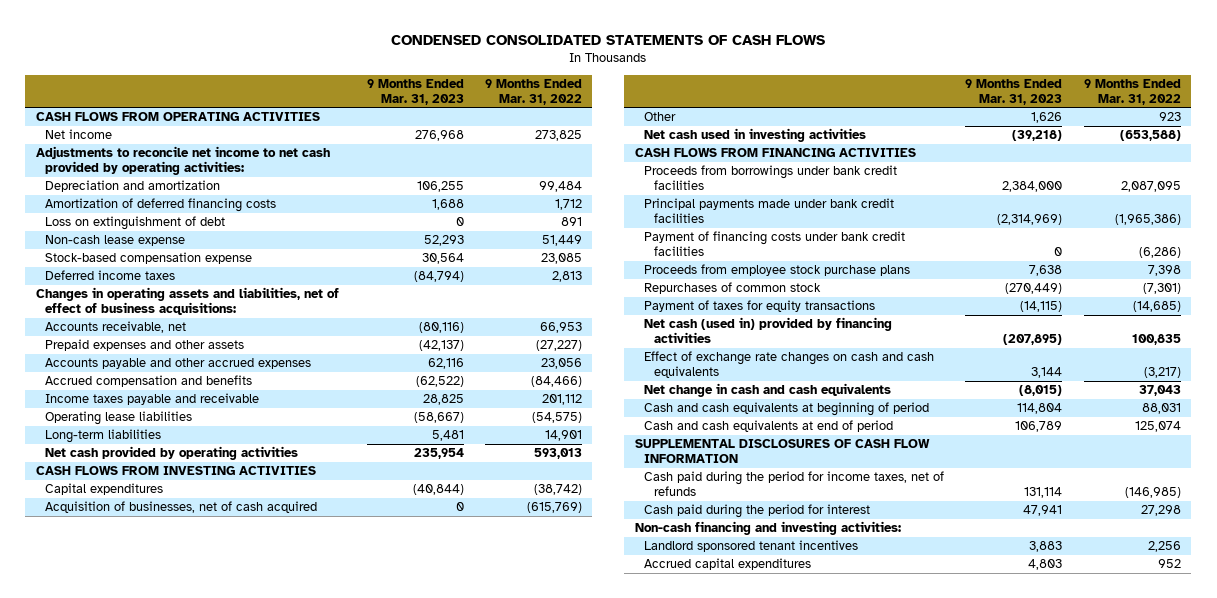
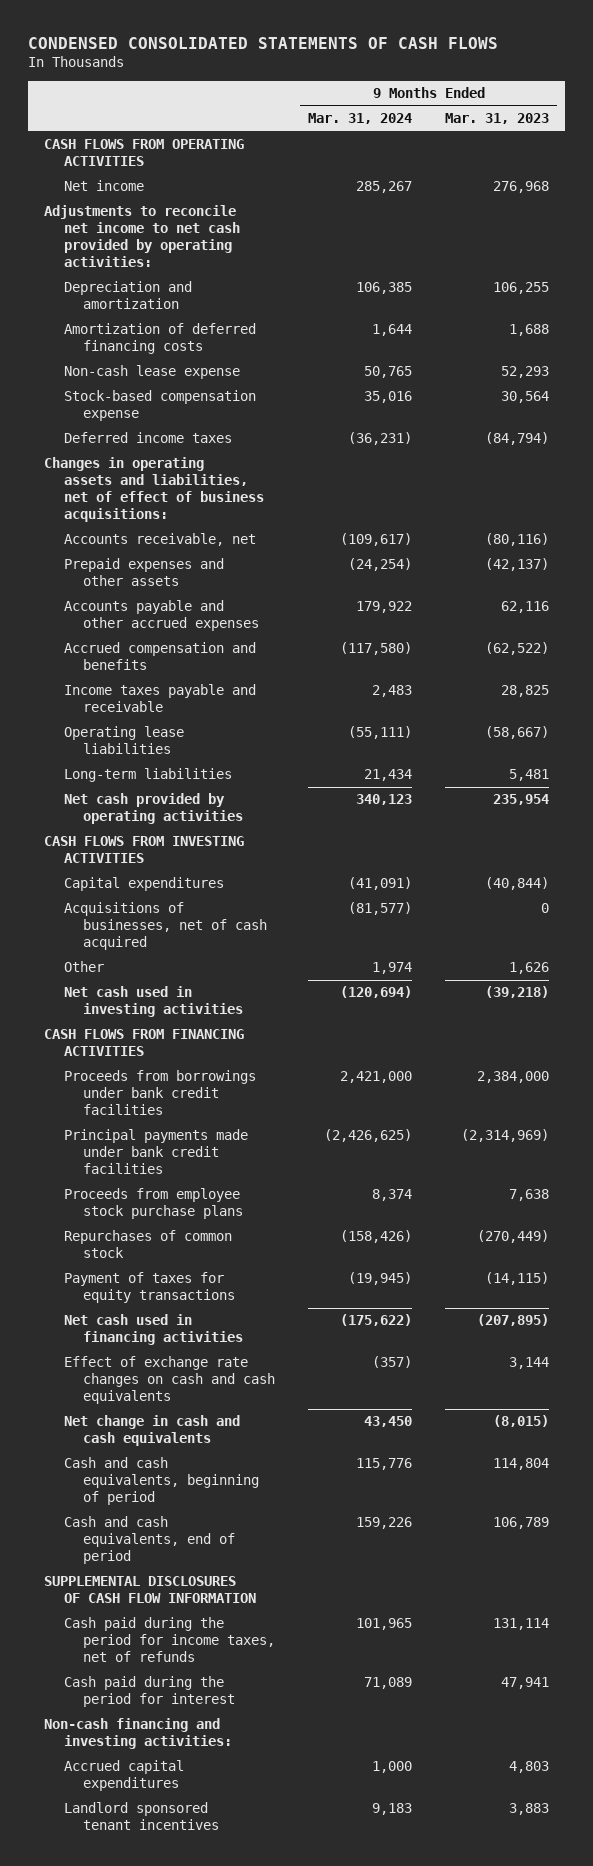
- | 9 Months Ended Mar. 31, 2023 | 9 Months Ended Mar. 31, 2022
+ | 9 Months Ended Mar. 31, 2024 | 9 Months Ended Mar. 31, 2023
- Loss on extinguishment of debt | 0 | 891
- Acquisition of businesses, net of cash acquired | 0 | (615,769)
+ Acquisitions of businesses, net of cash acquired | (81,577) | 0
- Payment of financing costs under bank credit facilities | 0 | (6,286)
- Net cash (used in) provided by financing activities | (207,895) | 100,835
+ Net cash used in financing activities | (175,622) | (207,895)
- Cash and cash equivalents at beginning of period | 114,804 | 88,031
- Cash and cash equivalents at end of period | 106,789 | 125,074
+ Cash and cash equivalents, beginning of period | 115,776 | 114,804
+ Cash and cash equivalents, end of period | 159,226 | 106,789
moved down: Landlord sponsored tenant incentives | 9,183 | 3,883

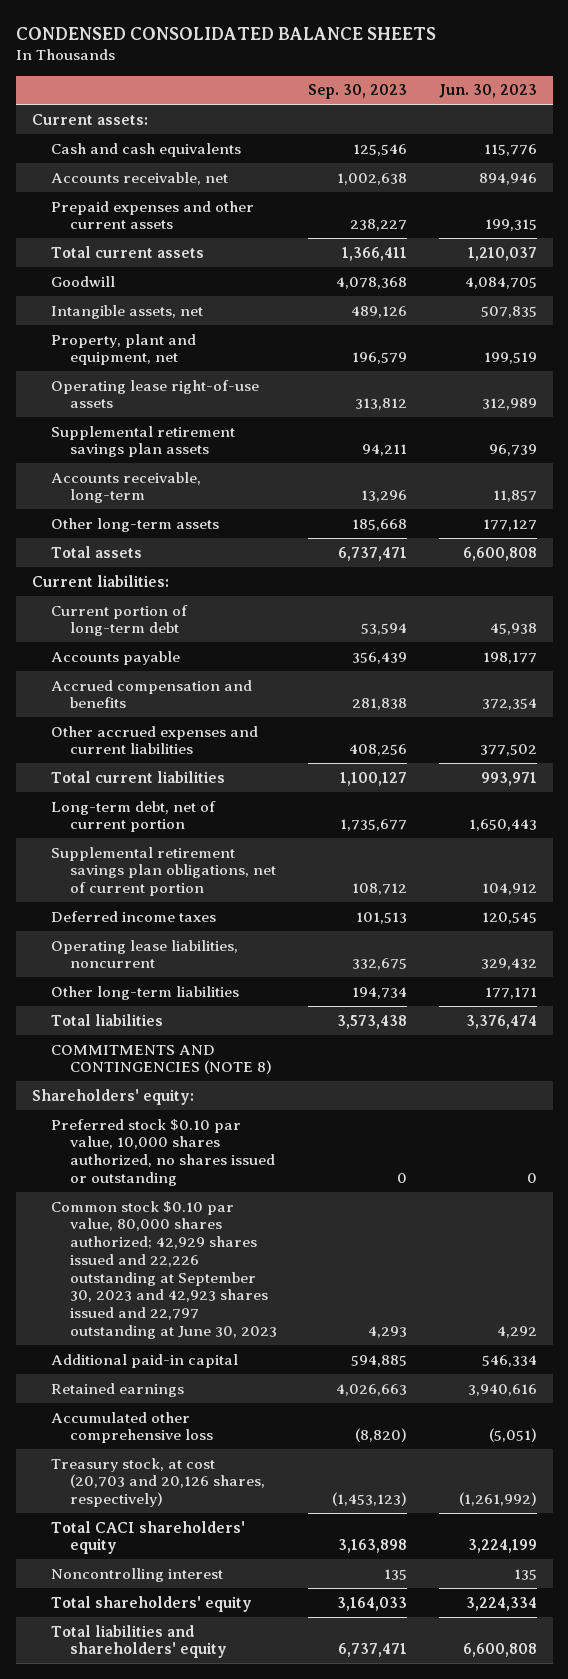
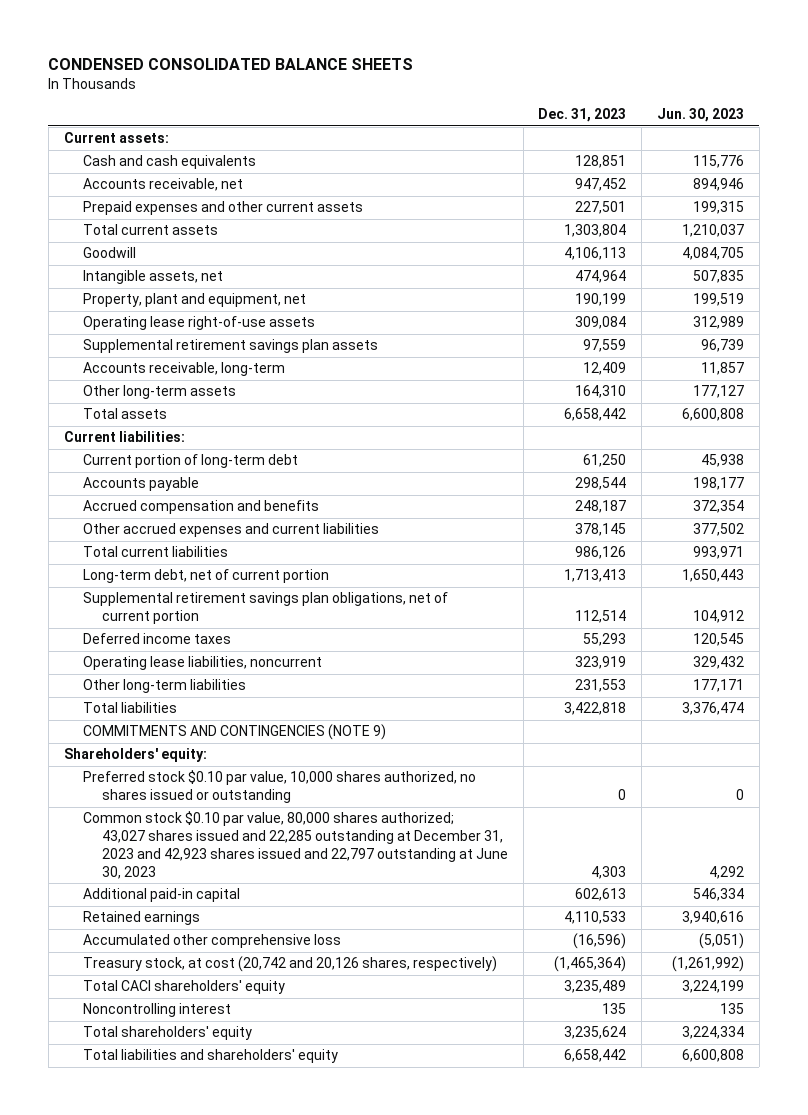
- | Sep. 30, 2023 | Jun. 30, 2023
+ | Dec. 31, 2023 | Jun. 30, 2023
- COMMITMENTS AND CONTINGENCIES (NOTE 8)
+ COMMITMENTS AND CONTINGENCIES (NOTE 9)
- Common stock $0.10 par value, 80,000 shares authorized; 42,929 shares issued and 22,226 outstanding at September 30, 2023 and 42,923 shares issued and 22,797 outstanding at June 30, 2023 | 4,293 | 4,292
+ Common stock $0.10 par value, 80,000 shares authorized; 43,027 shares issued and 22,285 outstanding at December 31, 2023 and 42,923 shares issued and 22,797 outstanding at June 30, 2023 | 4,303 | 4,292
- Treasury stock, at cost (20,703 and 20,126 shares, respectively) | (1,453,123) | (1,261,992)
+ Treasury stock, at cost (20,742 and 20,126 shares, respectively) | (1,465,364) | (1,261,992)

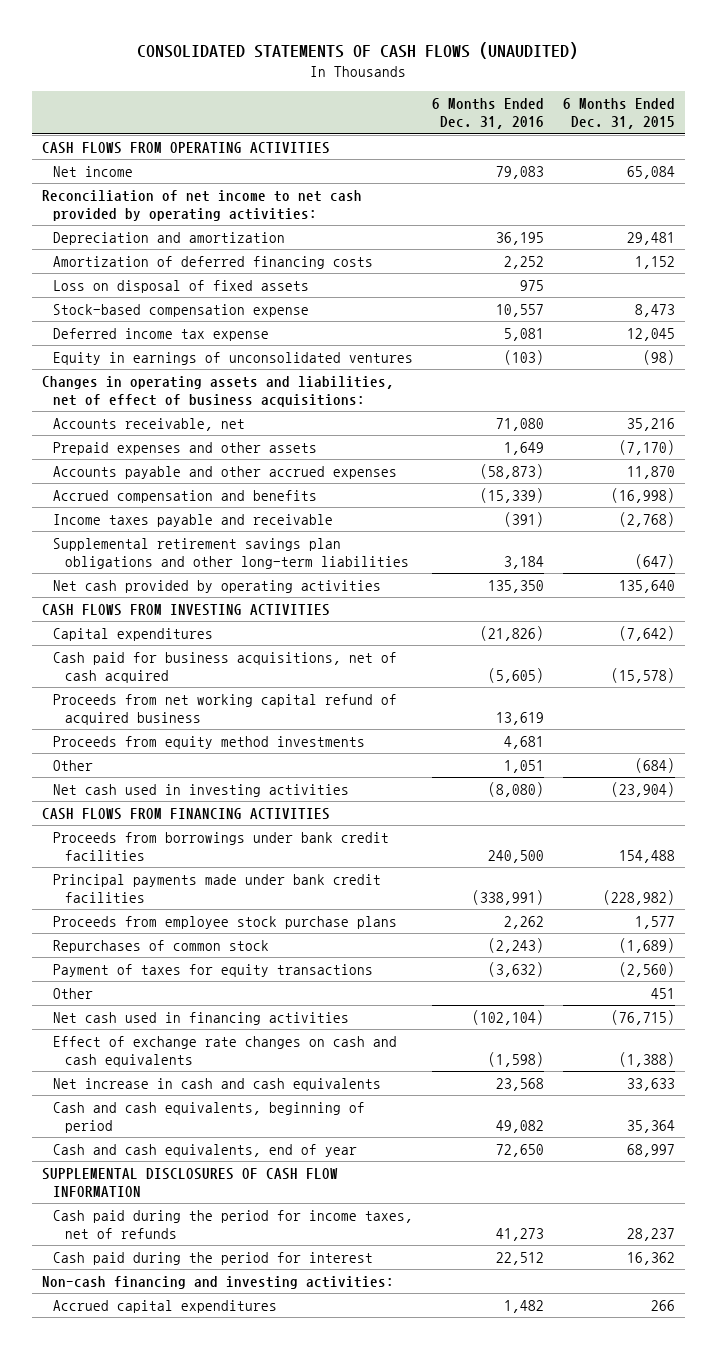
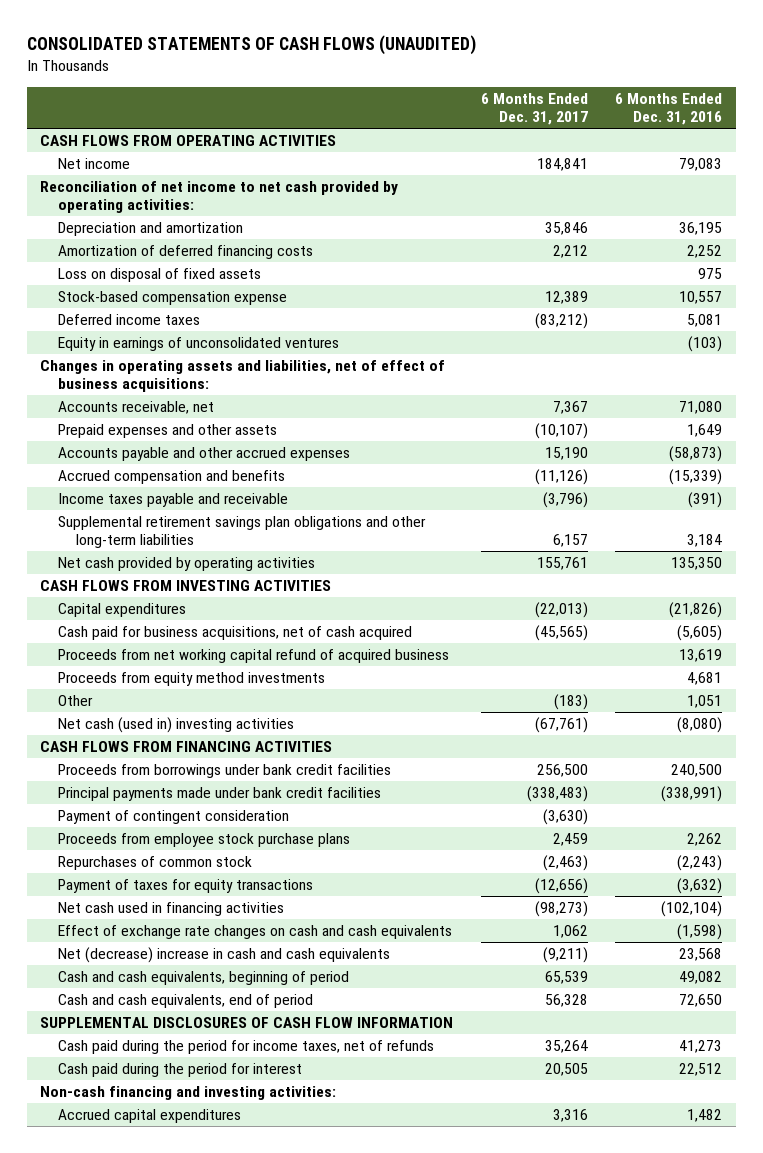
- | 6 Months Ended Dec. 31, 2016 | 6 Months Ended Dec. 31, 2015
+ | 6 Months Ended Dec. 31, 2017 | 6 Months Ended Dec. 31, 2016
- Deferred income tax expense | 5,081 | 12,045
+ Deferred income taxes | (83,212) | 5,081
- Net cash used in investing activities | (8,080) | (23,904)
+ Net cash (used in) investing activities | (67,761) | (8,080)
+ Payment of contingent consideration | (3,630) |
- Other | | 451
- Net increase in cash and cash equivalents | 23,568 | 33,633
+ Net (decrease) increase in cash and cash equivalents | (9,211) | 23,568
- Cash and cash equivalents, end of year | 72,650 | 68,997
+ Cash and cash equivalents, end of period | 56,328 | 72,650

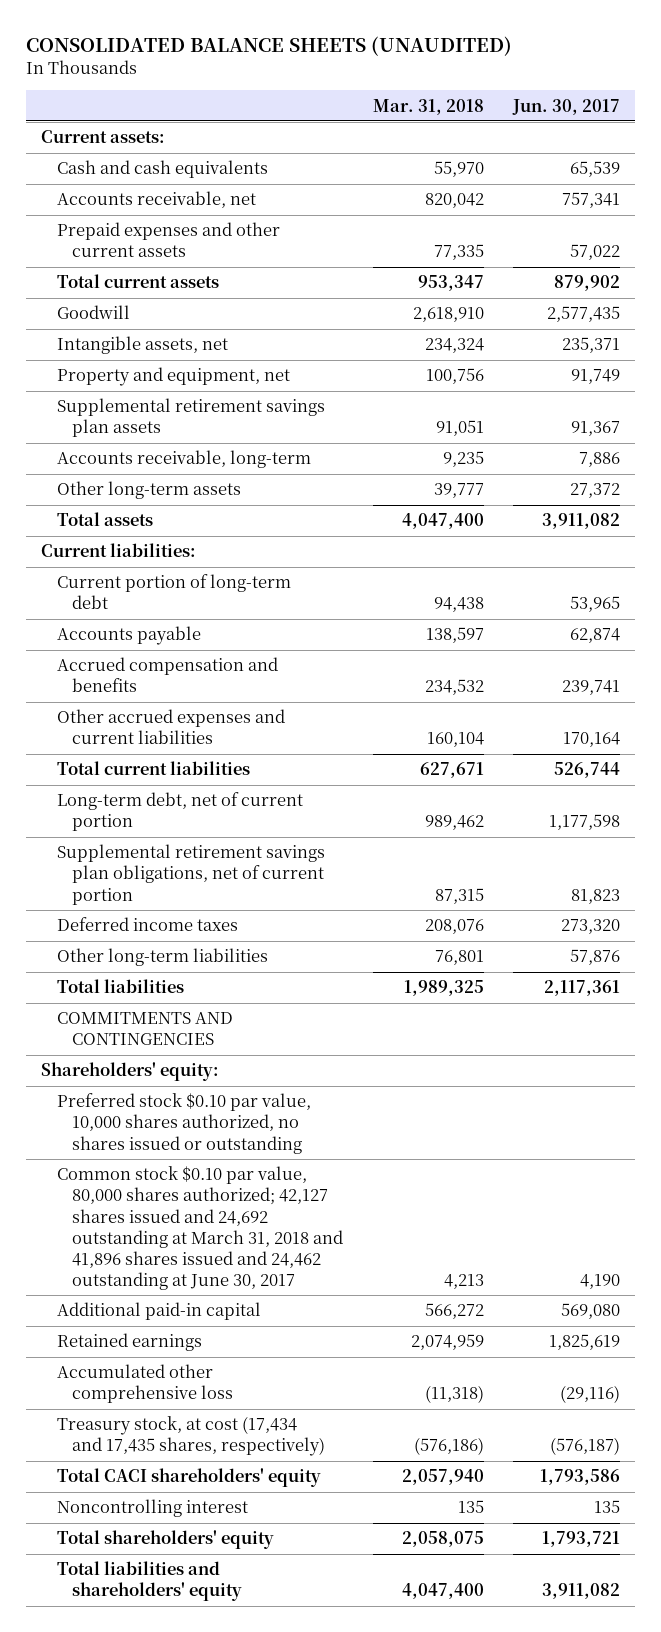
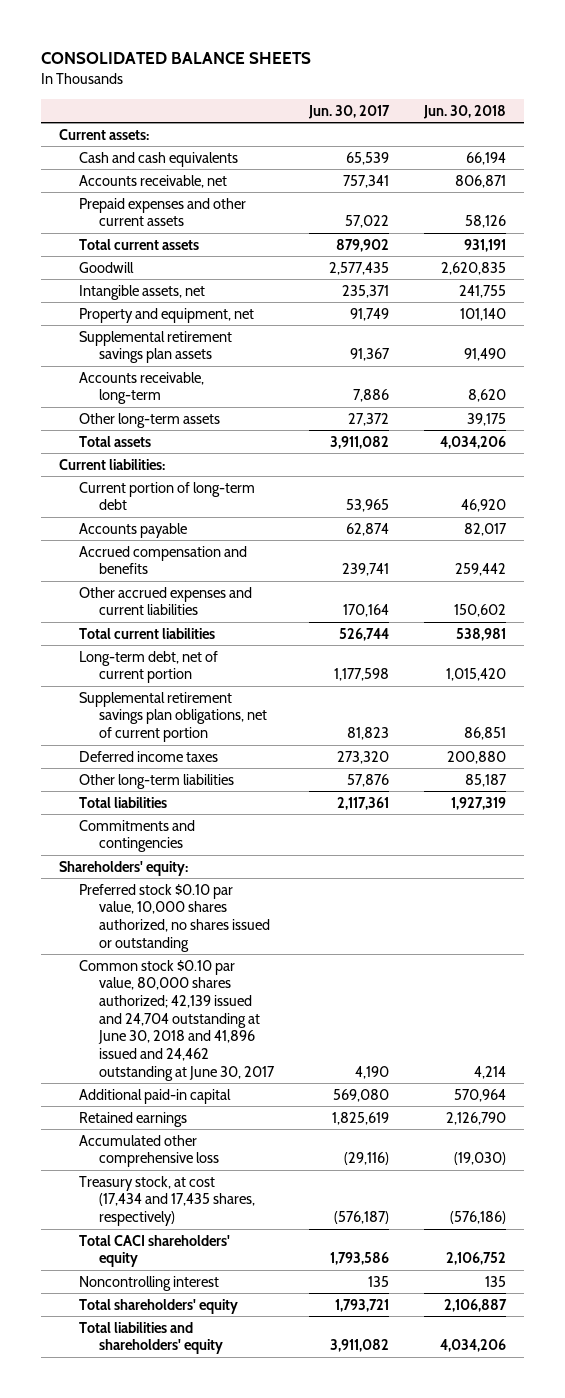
- CONSOLIDATED BALANCE SHEETS (UNAUDITED)
+ CONSOLIDATED BALANCE SHEETS
- | Mar. 31, 2018 | Jun. 30, 2017
+ | Jun. 30, 2017 | Jun. 30, 2018
- COMMITMENTS AND CONTINGENCIES
+ Commitments and contingencies
- Common stock $0.10 par value, 80,000 shares authorized; 42,127 shares issued and 24,692 outstanding at March 31, 2018 and 41,896 shares issued and 24,462 outstanding at June 30, 2017 | 4,213 | 4,190
+ Common stock $0.10 par value, 80,000 shares authorized; 42,139 issued and 24,704 outstanding at June 30, 2018 and 41,896 issued and 24,462 outstanding at June 30, 2017 | 4,190 | 4,214

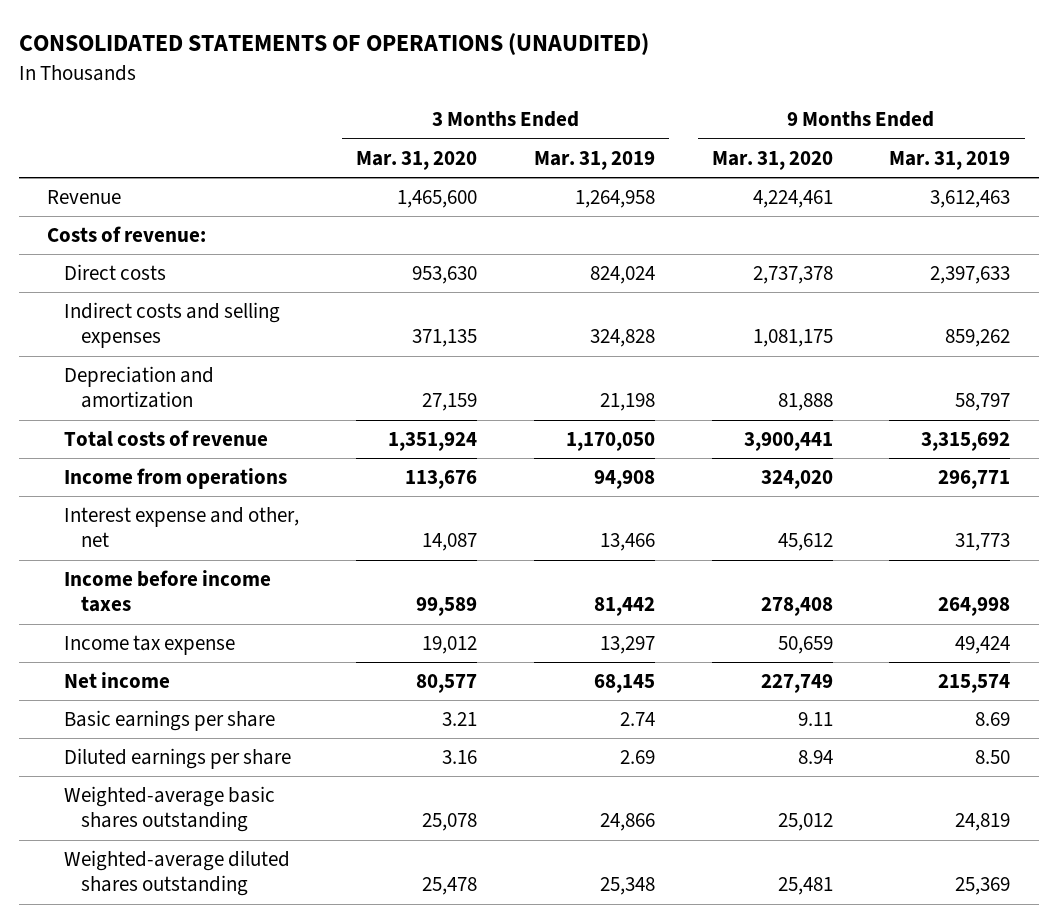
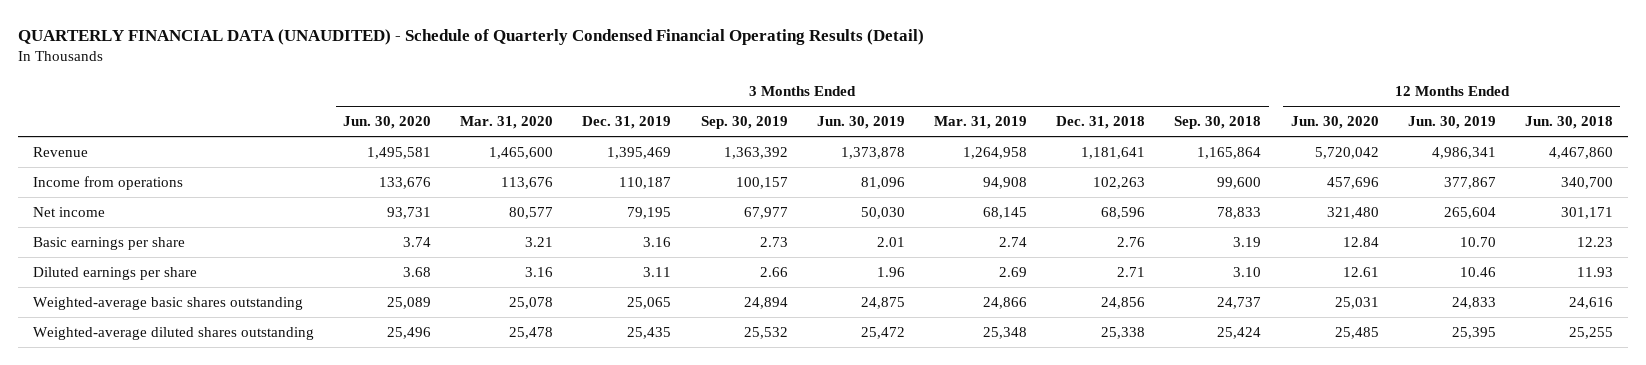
- CONSOLIDATED STATEMENTS OF OPERATIONS (UNAUDITED)
+ QUARTERLY FINANCIAL DATA (UNAUDITED) - Schedule of Quarterly Condensed Financial Operating Results (Detail)
- | 3 Months Ended Mar. 31, 2020 | 3 Months Ended Mar. 31, 2019 | 9 Months Ended Mar. 31, 2020 | 9 Months Ended Mar. 31, 2019
+ | 3 Months Ended Jun. 30, 2020 | 3 Months Ended Mar. 31, 2020 | 3 Months Ended Dec. 31, 2019 | 3 Months Ended Sep. 30, 2019 | 3 Months Ended Jun. 30, 2019 | 3 Months Ended Mar. 31, 2019 | 3 Months Ended Dec. 31, 2018 | 3 Months Ended Sep. 30, 2018 | 12 Months Ended Jun. 30, 2020 | 12 Months Ended Jun. 30, 2019 | 12 Months Ended Jun. 30, 2018
- Costs of revenue:
- Direct costs | 953,630 | 824,024 | 2,737,378 | 2,397,633
- Indirect costs and selling expenses | 371,135 | 324,828 | 1,081,175 | 859,262
- Depreciation and amortization | 27,159 | 21,198 | 81,888 | 58,797
- Total costs of revenue | 1,351,924 | 1,170,050 | 3,900,441 | 3,315,692
- Interest expense and other, net | 14,087 | 13,466 | 45,612 | 31,773
- Income before income taxes | 99,589 | 81,442 | 278,408 | 264,998
- Income tax expense | 19,012 | 13,297 | 50,659 | 49,424

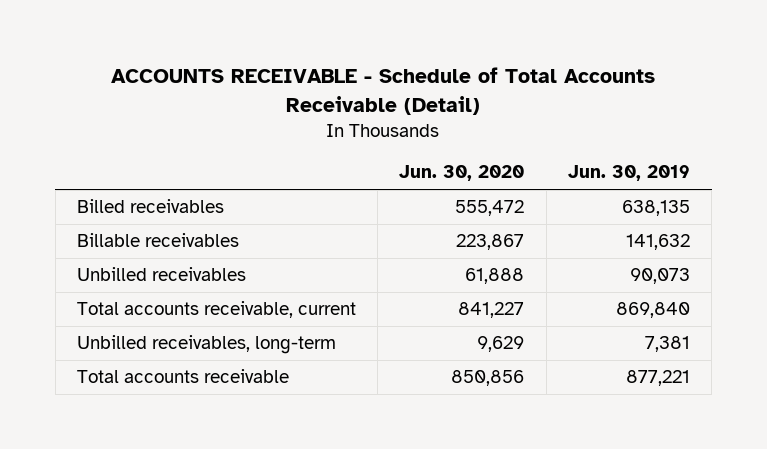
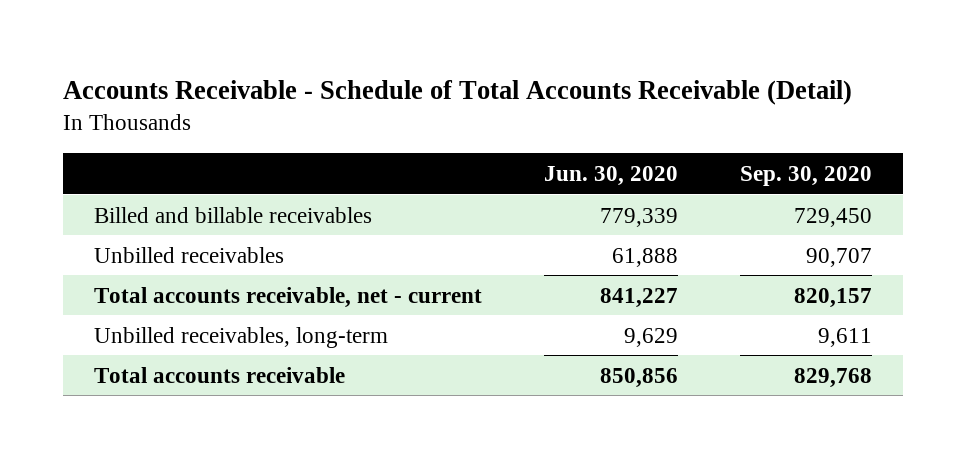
- ACCOUNTS RECEIVABLE - Schedule of Total Accounts Receivable (Detail)
+ Accounts Receivable - Schedule of Total Accounts Receivable (Detail)
- | Jun. 30, 2020 | Jun. 30, 2019
+ | Jun. 30, 2020 | Sep. 30, 2020
- Billed receivables | 555,472 | 638,135
- Billable receivables | 223,867 | 141,632
+ Billed and billable receivables | 779,339 | 729,450
- Total accounts receivable, current | 841,227 | 869,840
+ Total accounts receivable, net - current | 841,227 | 820,157

